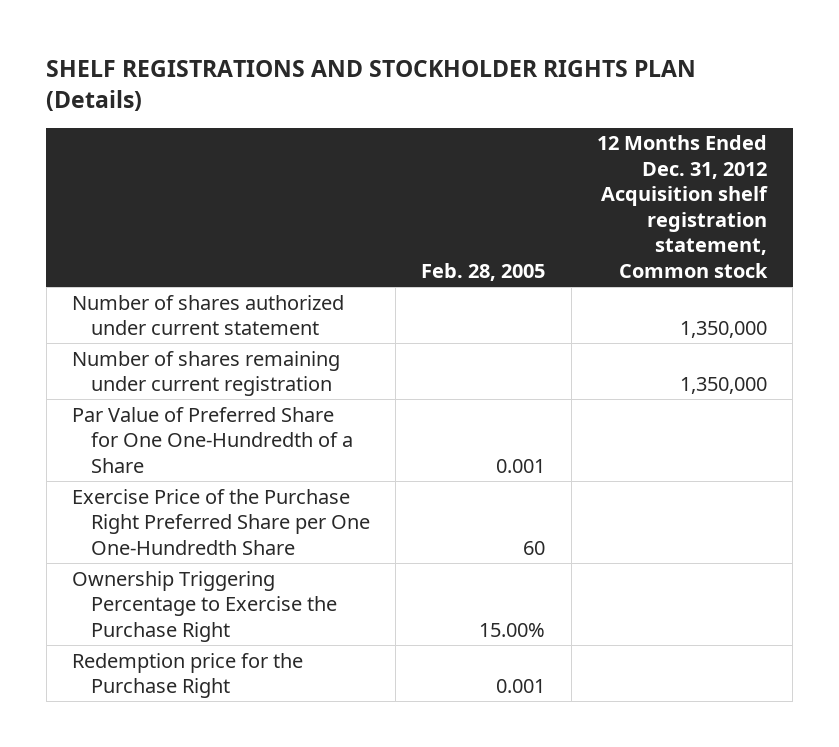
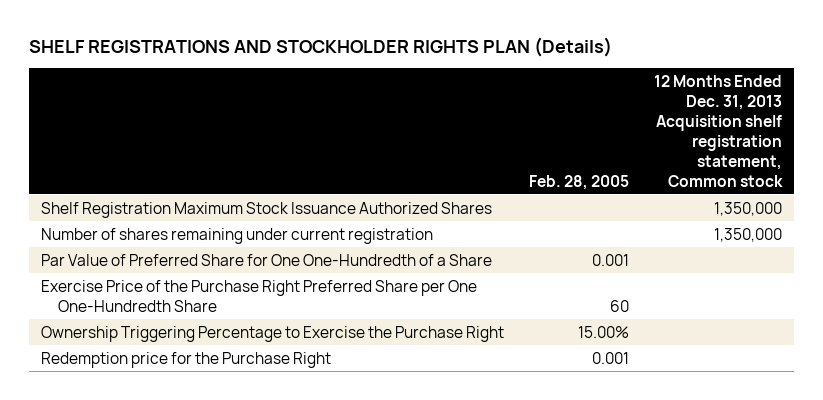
- | Feb. 28, 2005 | 12 Months Ended Dec. 31, 2012 Acquisition shelf registration statement, Common stock
+ | Feb. 28, 2005 | 12 Months Ended Dec. 31, 2013 Acquisition shelf registration statement, Common stock
- Number of shares authorized under current statement | | 1,350,000
+ Shelf Registration Maximum Stock Issuance Authorized Shares | | 1,350,000

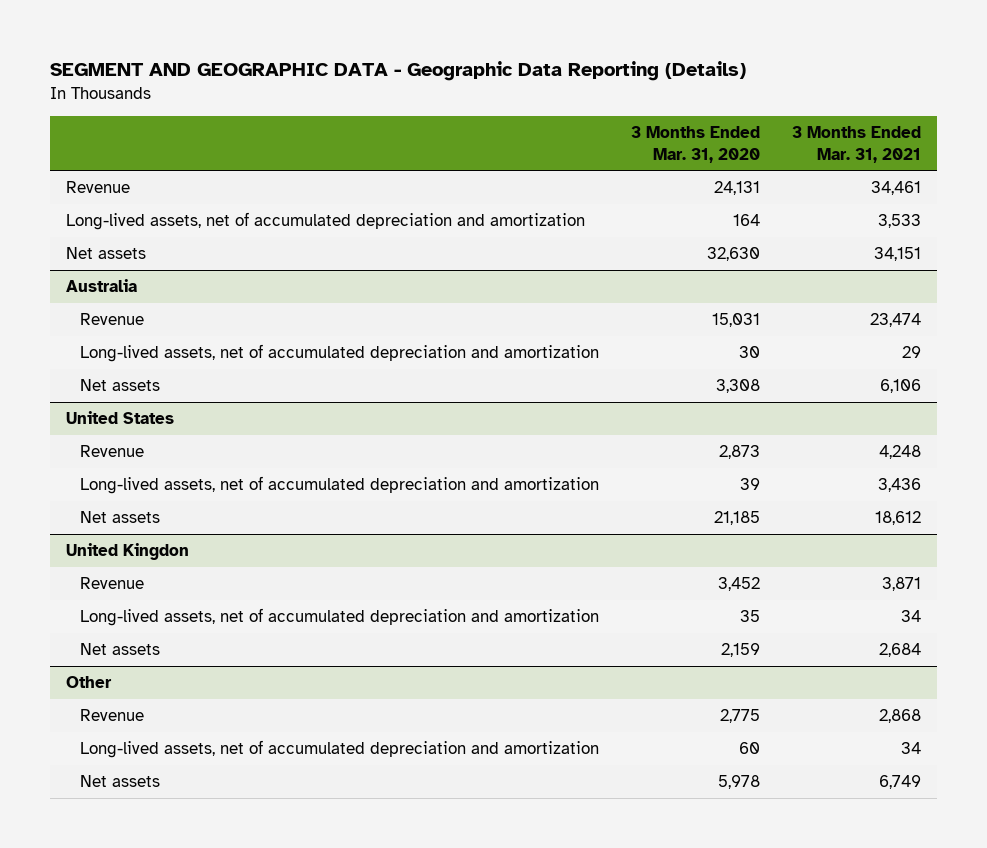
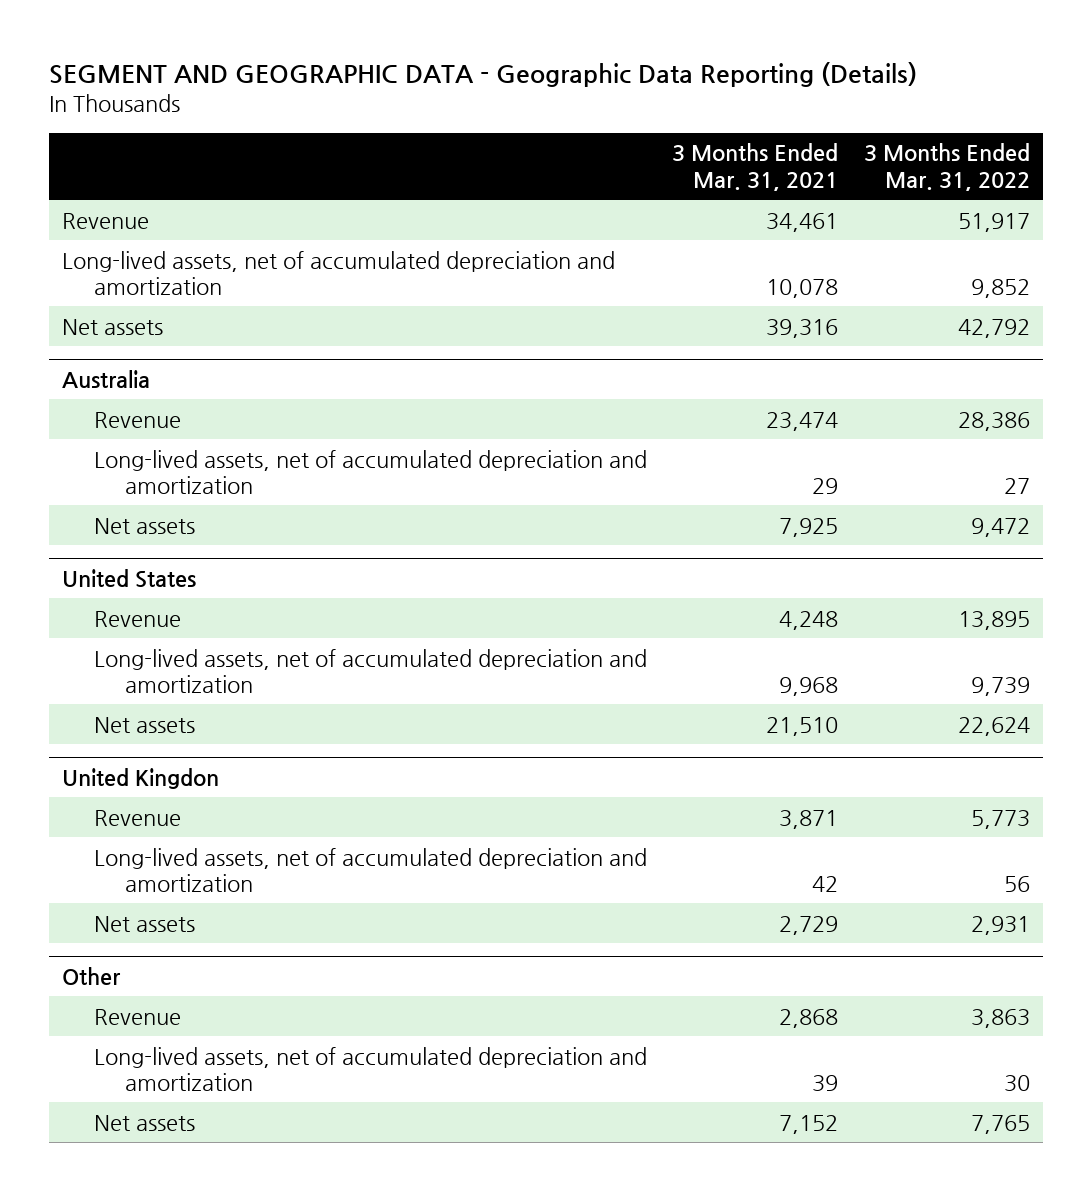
- | 3 Months Ended Mar. 31, 2020 | 3 Months Ended Mar. 31, 2021
+ | 3 Months Ended Mar. 31, 2021 | 3 Months Ended Mar. 31, 2022
- Long-lived assets, net of accumulated depreciation and amortization | 164 | 3,533
- Net assets | 32,630 | 34,151
+ Long-lived assets, net of accumulated depreciation and amortization | 10,078 | 9,852
+ Net assets | 39,316 | 42,792
@ Australia
- Net assets | 3,308 | 6,106
+ Net assets | 7,925 | 9,472
@ United States
- Long-lived assets, net of accumulated depreciation and amortization | 39 | 3,436
- Net assets | 21,185 | 18,612
+ Long-lived assets, net of accumulated depreciation and amortization | 9,968 | 9,739
+ Net assets | 21,510 | 22,624
@ United Kingdon
- Long-lived assets, net of accumulated depreciation and amortization | 35 | 34
- Net assets | 2,159 | 2,684
+ Long-lived assets, net of accumulated depreciation and amortization | 42 | 56
+ Net assets | 2,729 | 2,931
@ Other
- Long-lived assets, net of accumulated depreciation and amortization | 60 | 34
- Net assets | 5,978 | 6,749
+ Long-lived assets, net of accumulated depreciation and amortization | 39 | 30
+ Net assets | 7,152 | 7,765

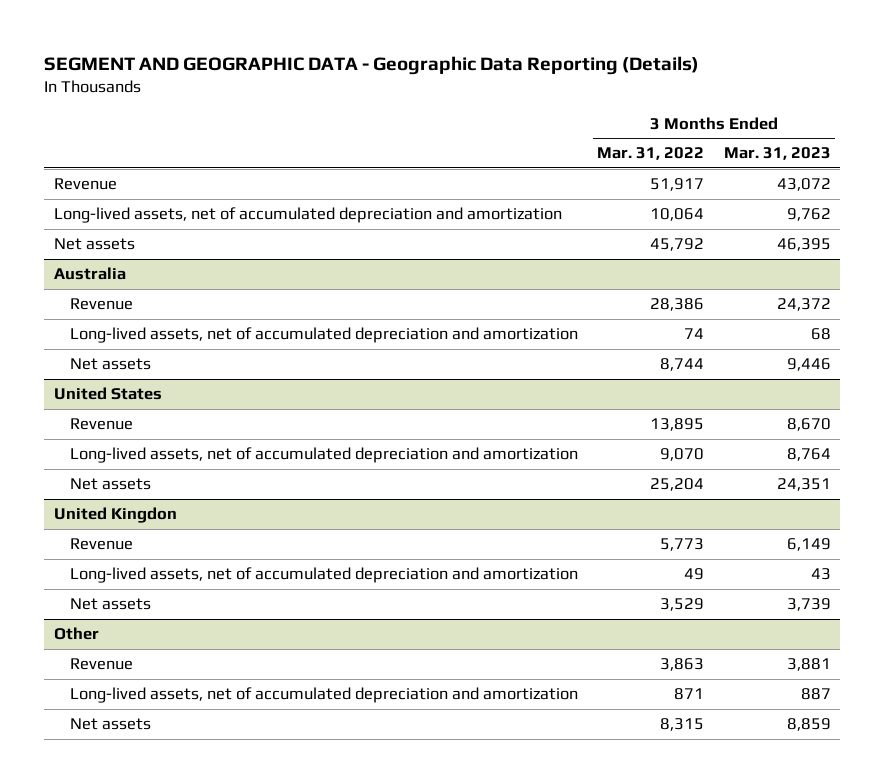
- | 3 Months Ended Mar. 31, 2021 | 3 Months Ended Mar. 31, 2022
+ | 3 Months Ended Mar. 31, 2022 | 3 Months Ended Mar. 31, 2023
- Long-lived assets, net of accumulated depreciation and amortization | 10,078 | 9,852
- Net assets | 39,316 | 42,792
+ Long-lived assets, net of accumulated depreciation and amortization | 10,064 | 9,762
+ Net assets | 45,792 | 46,395
@ Australia
- Long-lived assets, net of accumulated depreciation and amortization | 29 | 27
- Net assets | 7,925 | 9,472
+ Long-lived assets, net of accumulated depreciation and amortization | 74 | 68
+ Net assets | 8,744 | 9,446
@ United States
- Long-lived assets, net of accumulated depreciation and amortization | 9,968 | 9,739
- Net assets | 21,510 | 22,624
+ Long-lived assets, net of accumulated depreciation and amortization | 9,070 | 8,764
+ Net assets | 25,204 | 24,351
@ United Kingdon
- Long-lived assets, net of accumulated depreciation and amortization | 42 | 56
- Net assets | 2,729 | 2,931
+ Long-lived assets, net of accumulated depreciation and amortization | 49 | 43
+ Net assets | 3,529 | 3,739
@ Other
- Long-lived assets, net of accumulated depreciation and amortization | 39 | 30
- Net assets | 7,152 | 7,765
+ Long-lived assets, net of accumulated depreciation and amortization | 871 | 887
+ Net assets | 8,315 | 8,859

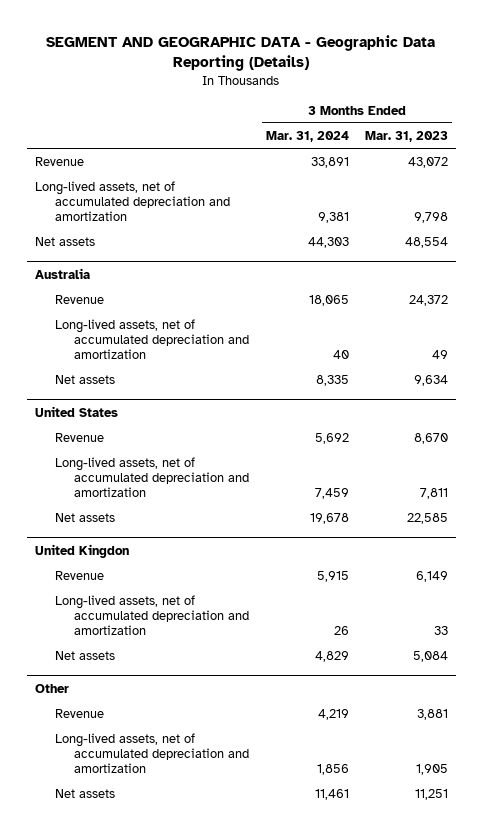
- | 3 Months Ended Mar. 31, 2022 | 3 Months Ended Mar. 31, 2023
+ | 3 Months Ended Mar. 31, 2024 | 3 Months Ended Mar. 31, 2023
- Long-lived assets, net of accumulated depreciation and amortization | 10,064 | 9,762
- Net assets | 45,792 | 46,395
+ Long-lived assets, net of accumulated depreciation and amortization | 9,381 | 9,798
+ Net assets | 44,303 | 48,554
@ Australia
- Long-lived assets, net of accumulated depreciation and amortization | 74 | 68
- Net assets | 8,744 | 9,446
+ Long-lived assets, net of accumulated depreciation and amortization | 40 | 49
+ Net assets | 8,335 | 9,634
@ United States
- Long-lived assets, net of accumulated depreciation and amortization | 9,070 | 8,764
- Net assets | 25,204 | 24,351
+ Long-lived assets, net of accumulated depreciation and amortization | 7,459 | 7,811
+ Net assets | 19,678 | 22,585
@ United Kingdon
- Long-lived assets, net of accumulated depreciation and amortization | 49 | 43
- Net assets | 3,529 | 3,739
+ Long-lived assets, net of accumulated depreciation and amortization | 26 | 33
+ Net assets | 4,829 | 5,084
@ Other
- Long-lived assets, net of accumulated depreciation and amortization | 871 | 887
- Net assets | 8,315 | 8,859
+ Long-lived assets, net of accumulated depreciation and amortization | 1,856 | 1,905
+ Net assets | 11,461 | 11,251

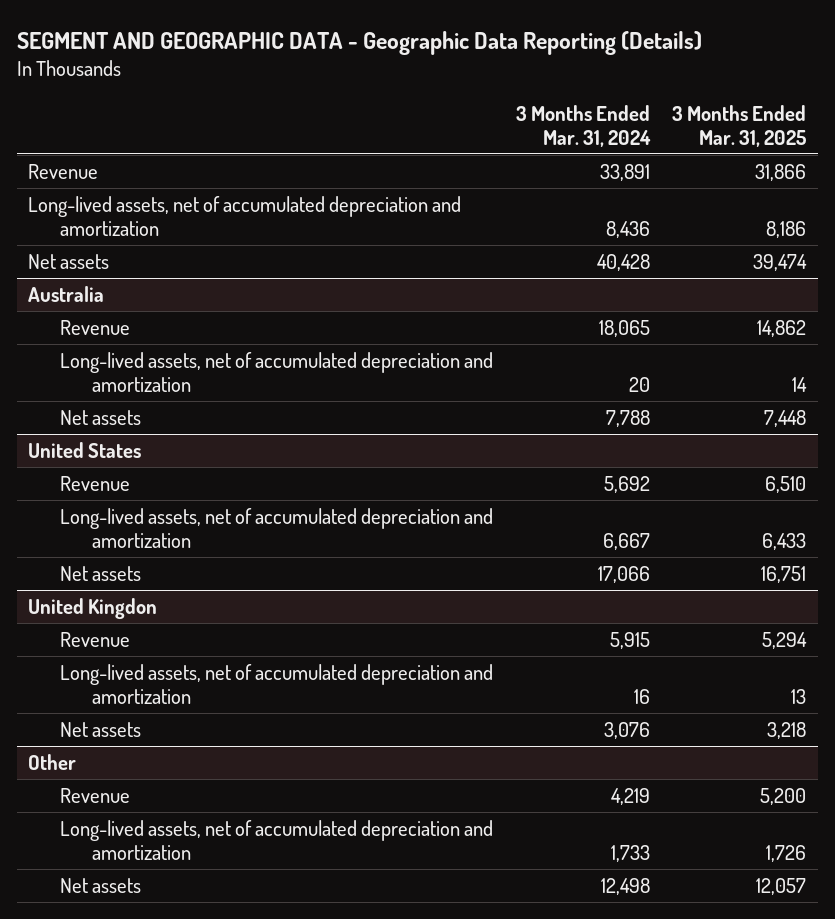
- | 3 Months Ended Mar. 31, 2024 | 3 Months Ended Mar. 31, 2023
+ | 3 Months Ended Mar. 31, 2024 | 3 Months Ended Mar. 31, 2025
- Long-lived assets, net of accumulated depreciation and amortization | 9,381 | 9,798
- Net assets | 44,303 | 48,554
+ Long-lived assets, net of accumulated depreciation and amortization | 8,436 | 8,186
+ Net assets | 40,428 | 39,474
@ Australia
- Long-lived assets, net of accumulated depreciation and amortization | 40 | 49
- Net assets | 8,335 | 9,634
+ Long-lived assets, net of accumulated depreciation and amortization | 20 | 14
+ Net assets | 7,788 | 7,448
@ United States
- Long-lived assets, net of accumulated depreciation and amortization | 7,459 | 7,811
- Net assets | 19,678 | 22,585
+ Long-lived assets, net of accumulated depreciation and amortization | 6,667 | 6,433
+ Net assets | 17,066 | 16,751
@ United Kingdon
- Long-lived assets, net of accumulated depreciation and amortization | 26 | 33
- Net assets | 4,829 | 5,084
+ Long-lived assets, net of accumulated depreciation and amortization | 16 | 13
+ Net assets | 3,076 | 3,218
@ Other
- Long-lived assets, net of accumulated depreciation and amortization | 1,856 | 1,905
- Net assets | 11,461 | 11,251
+ Long-lived assets, net of accumulated depreciation and amortization | 1,733 | 1,726
+ Net assets | 12,498 | 12,057

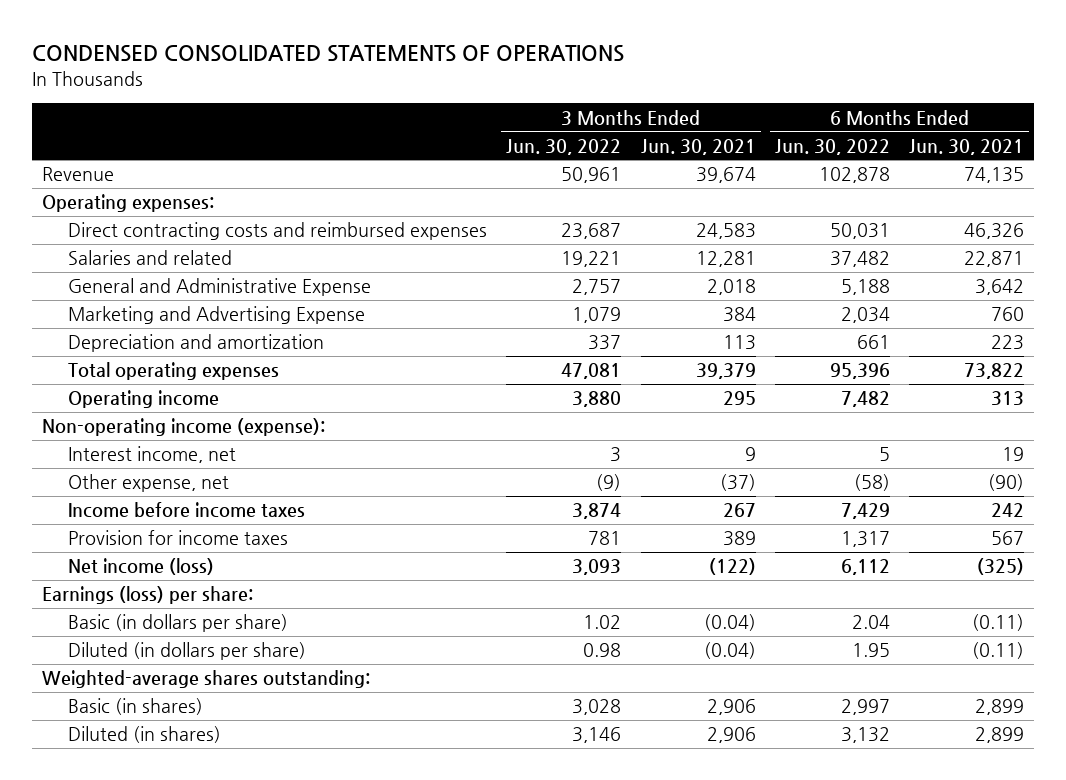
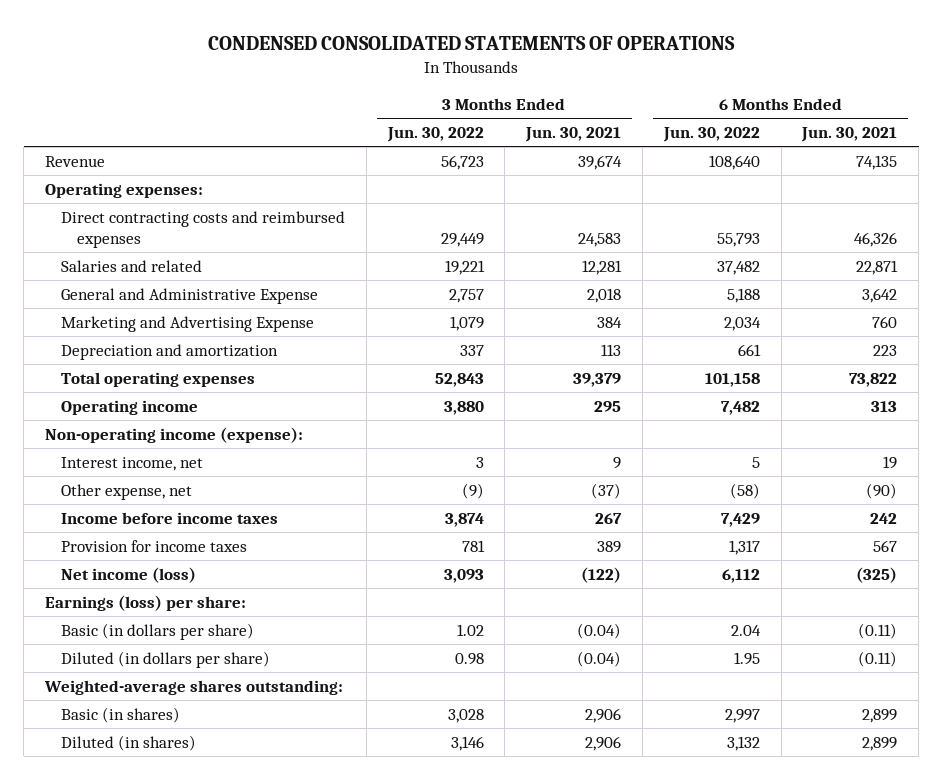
- Revenue | 50,961 | 39,674 | 102,878 | 74,135
+ Revenue | 56,723 | 39,674 | 108,640 | 74,135
- Direct contracting costs and reimbursed expenses | 23,687 | 24,583 | 50,031 | 46,326
+ Direct contracting costs and reimbursed expenses | 29,449 | 24,583 | 55,793 | 46,326
- Total operating expenses | 47,081 | 39,379 | 95,396 | 73,822
+ Total operating expenses | 52,843 | 39,379 | 101,158 | 73,822

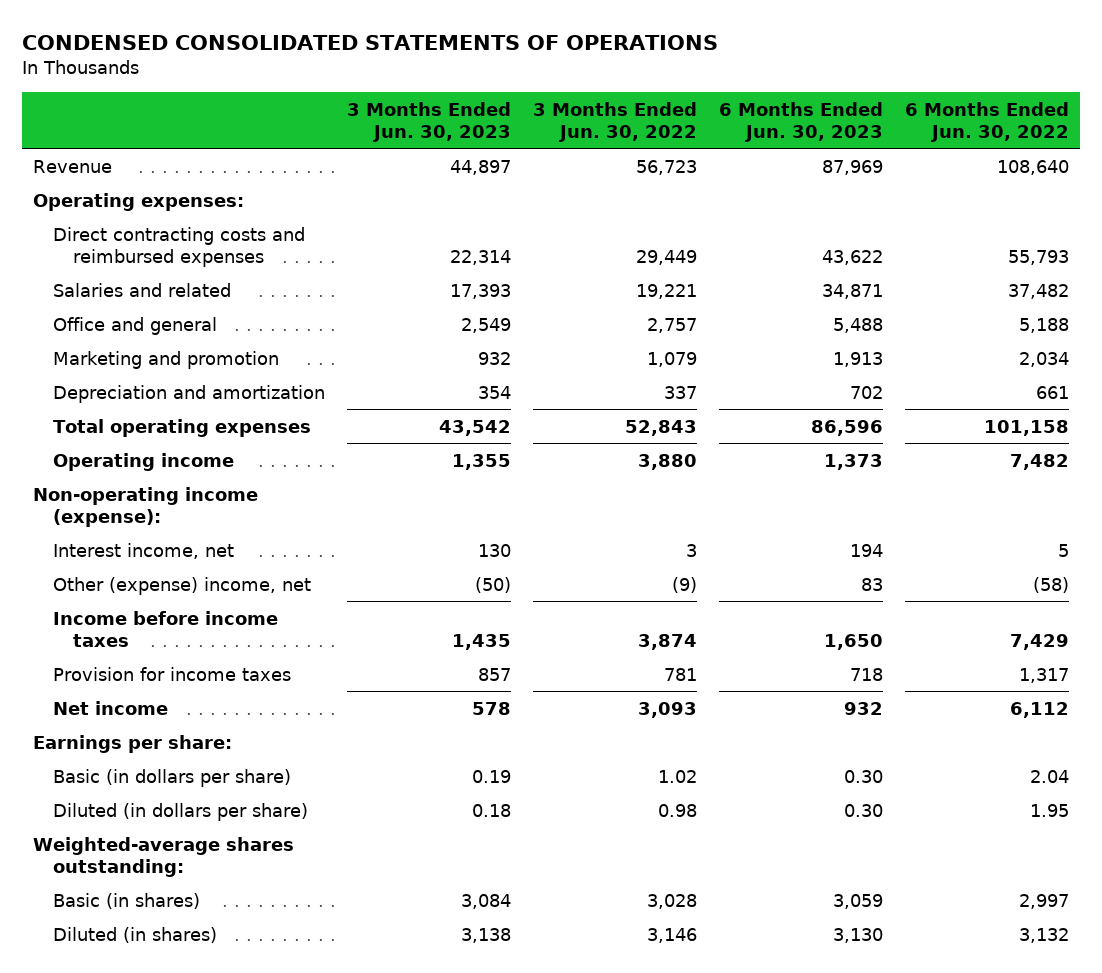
- | 3 Months Ended Jun. 30, 2022 | 3 Months Ended Jun. 30, 2021 | 6 Months Ended Jun. 30, 2022 | 6 Months Ended Jun. 30, 2021
+ | 3 Months Ended Jun. 30, 2023 | 3 Months Ended Jun. 30, 2022 | 6 Months Ended Jun. 30, 2023 | 6 Months Ended Jun. 30, 2022
- General and Administrative Expense | 2,757 | 2,018 | 5,188 | 3,642
- Marketing and Advertising Expense | 1,079 | 384 | 2,034 | 760
+ Office and general | 2,549 | 2,757 | 5,488 | 5,188
+ Marketing and promotion | 932 | 1,079 | 1,913 | 2,034
- Other expense, net | (9) | (37) | (58) | (90)
+ Other (expense) income, net | (50) | (9) | 83 | (58)
- Net income (loss) | 3,093 | (122) | 6,112 | (325)
- Earnings (loss) per share:
+ Net income | 578 | 3,093 | 932 | 6,112
+ Earnings per share:

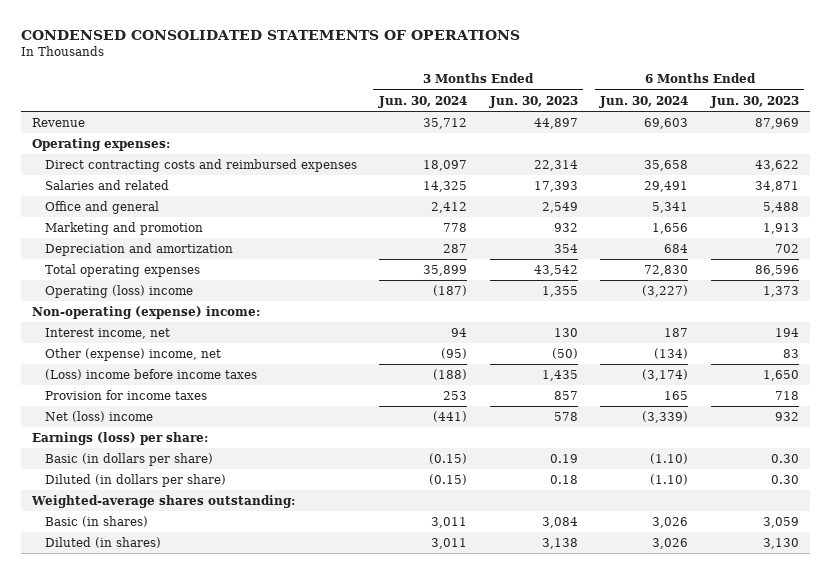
- | 3 Months Ended Jun. 30, 2023 | 3 Months Ended Jun. 30, 2022 | 6 Months Ended Jun. 30, 2023 | 6 Months Ended Jun. 30, 2022
+ | 3 Months Ended Jun. 30, 2024 | 3 Months Ended Jun. 30, 2023 | 6 Months Ended Jun. 30, 2024 | 6 Months Ended Jun. 30, 2023
- Operating income | 1,355 | 3,880 | 1,373 | 7,482
- Non-operating income (expense):
+ Operating (loss) income | (187) | 1,355 | (3,227) | 1,373
+ Non-operating (expense) income:
- Income before income taxes | 1,435 | 3,874 | 1,650 | 7,429
+ (Loss) income before income taxes | (188) | 1,435 | (3,174) | 1,650
- Net income | 578 | 3,093 | 932 | 6,112
- Earnings per share:
+ Net (loss) income | (441) | 578 | (3,339) | 932
+ Earnings (loss) per share:

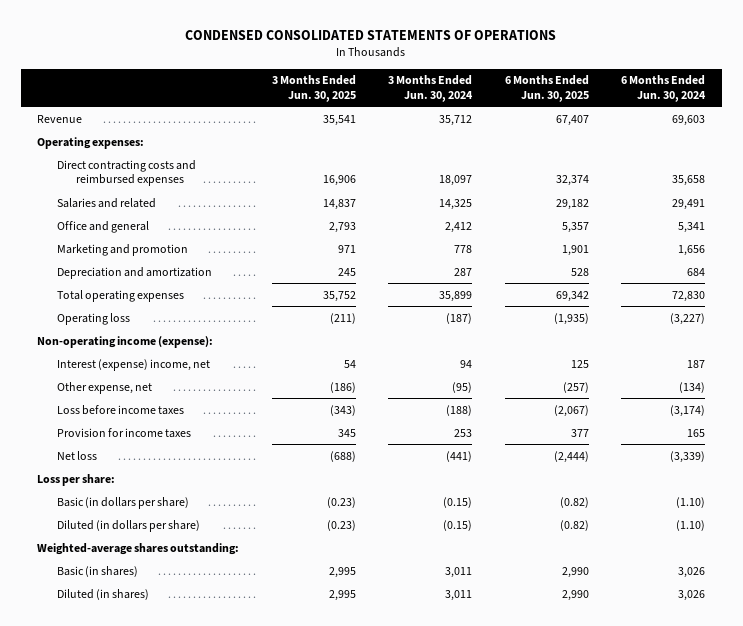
- | 3 Months Ended Jun. 30, 2024 | 3 Months Ended Jun. 30, 2023 | 6 Months Ended Jun. 30, 2024 | 6 Months Ended Jun. 30, 2023
+ | 3 Months Ended Jun. 30, 2025 | 3 Months Ended Jun. 30, 2024 | 6 Months Ended Jun. 30, 2025 | 6 Months Ended Jun. 30, 2024
- Operating (loss) income | (187) | 1,355 | (3,227) | 1,373
- Non-operating (expense) income:
- Interest income, net | 94 | 130 | 187 | 194
- Other (expense) income, net | (95) | (50) | (134) | 83
- (Loss) income before income taxes | (188) | 1,435 | (3,174) | 1,650
+ Operating loss | (211) | (187) | (1,935) | (3,227)
+ Non-operating income (expense):
+ Interest (expense) income, net | 54 | 94 | 125 | 187
+ Other expense, net | (186) | (95) | (257) | (134)
+ Loss before income taxes | (343) | (188) | (2,067) | (3,174)
- Net (loss) income | (441) | 578 | (3,339) | 932
- Earnings (loss) per share:
+ Net loss | (688) | (441) | (2,444) | (3,339)
+ Loss per share:

